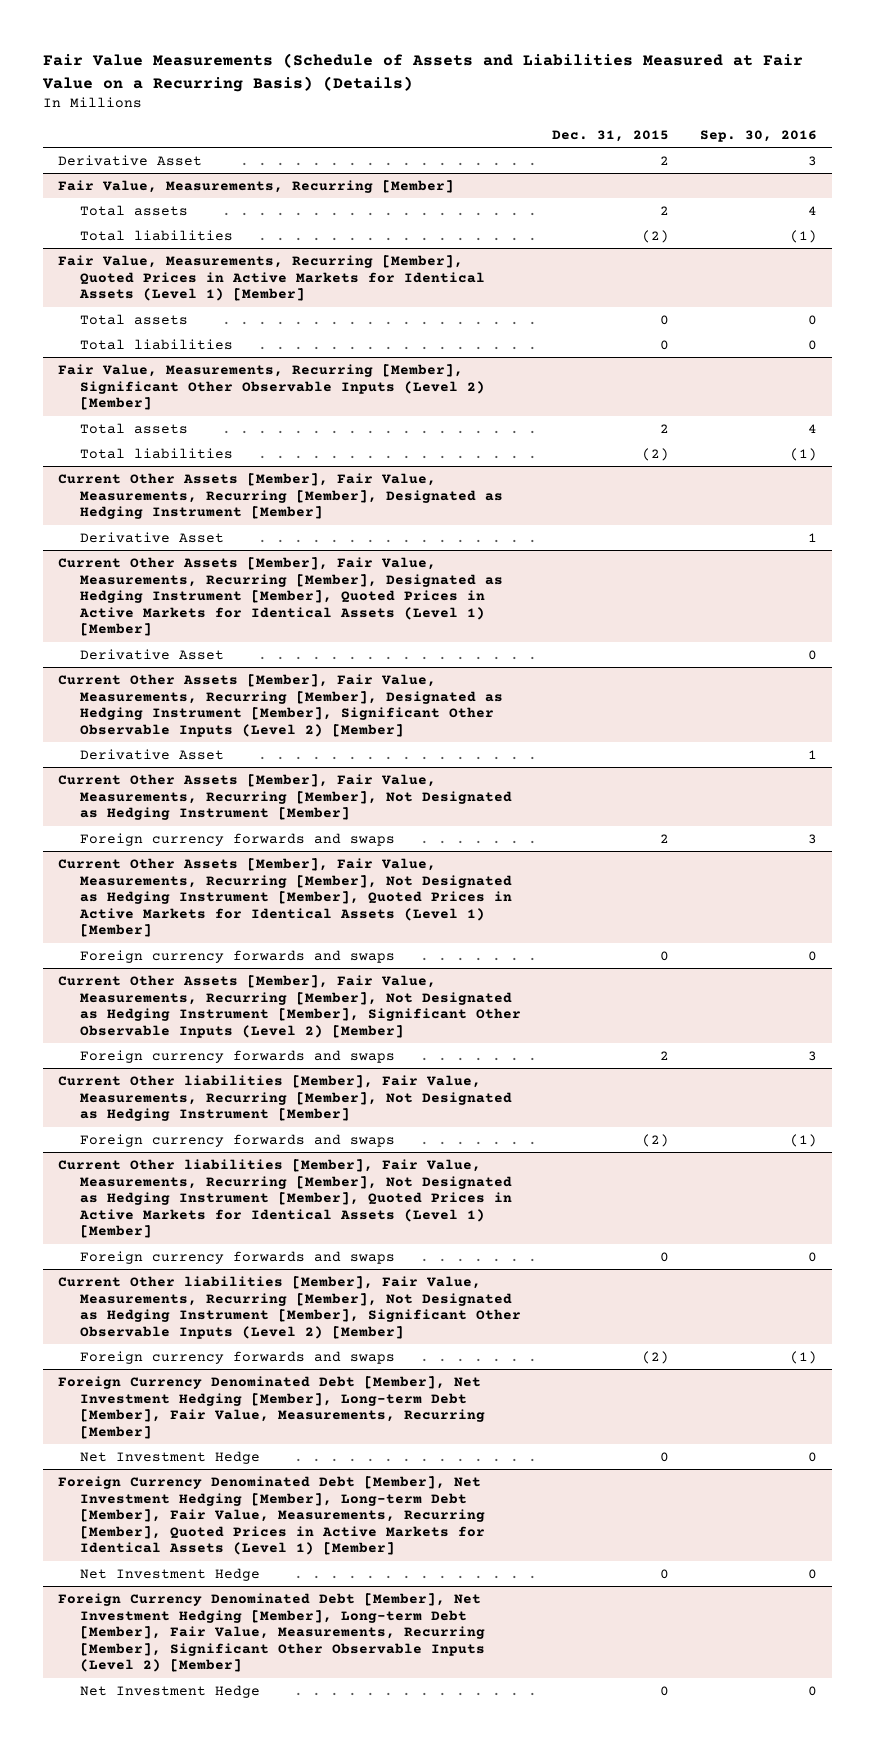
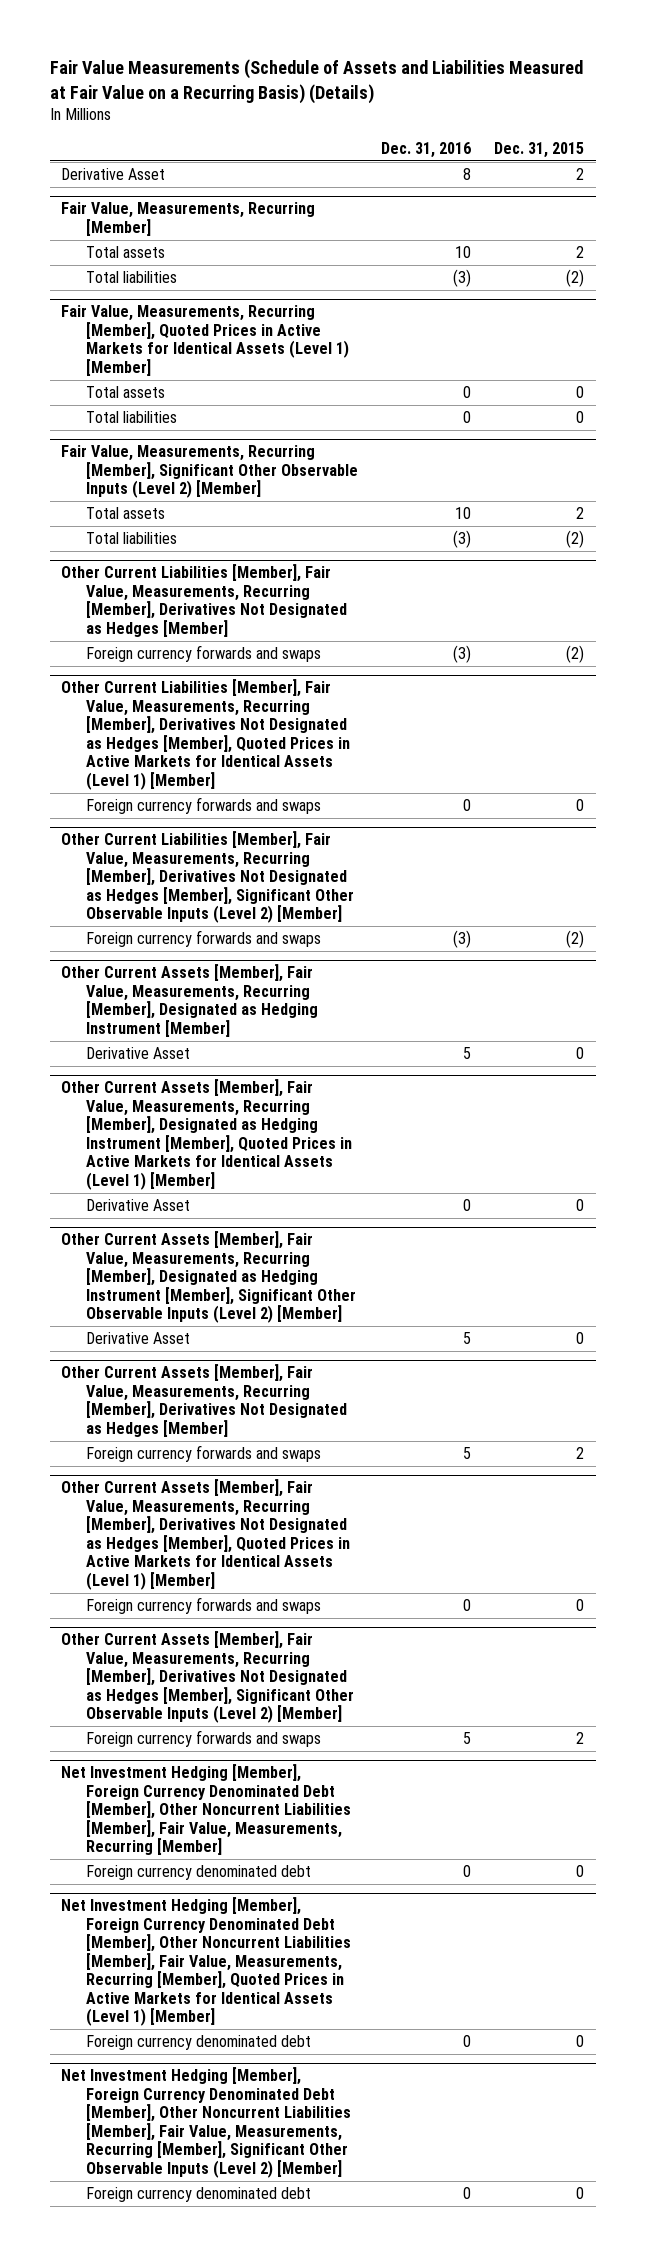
- | Dec. 31, 2015 | Sep. 30, 2016
+ | Dec. 31, 2016 | Dec. 31, 2015
- Current Other Assets [Member], Fair Value, Measurements, Recurring [Member], Designated as Hedging Instrument [Member]
- Derivative Asset | | 1
- Current Other Assets [Member], Fair Value, Measurements, Recurring [Member], Designated as Hedging Instrument [Member], Quoted Prices in Active Markets for Identical Assets (Level 1) [Member]
- Derivative Asset | | 0
- Current Other Assets [Member], Fair Value, Measurements, Recurring [Member], Designated as Hedging Instrument [Member], Significant Other Observable Inputs (Level 2) [Member]
- Derivative Asset | | 1
- Current Other Assets [Member], Fair Value, Measurements, Recurring [Member], Not Designated as Hedging Instrument [Member]
- Foreign currency forwards and swaps | 2 | 3
- Current Other Assets [Member], Fair Value, Measurements, Recurring [Member], Not Designated as Hedging Instrument [Member], Quoted Prices in Active Markets for Identical Assets (Level 1) [Member]
- Foreign currency forwards and swaps | 0 | 0
- Current Other Assets [Member], Fair Value, Measurements, Recurring [Member], Not Designated as Hedging Instrument [Member], Significant Other Observable Inputs (Level 2) [Member]
- Foreign currency forwards and swaps | 2 | 3
- Current Other liabilities [Member], Fair Value, Measurements, Recurring [Member], Not Designated as Hedging Instrument [Member]
+ Other Current Liabilities [Member], Fair Value, Measurements, Recurring [Member], Derivatives Not Designated as Hedges [Member]
- Current Other liabilities [Member], Fair Value, Measurements, Recurring [Member], Not Designated as Hedging Instrument [Member], Quoted Prices in Active Markets for Identical Assets (Level 1) [Member]
+ Other Current Liabilities [Member], Fair Value, Measurements, Recurring [Member], Derivatives Not Designated as Hedges [Member], Quoted Prices in Active Markets for Identical Assets (Level 1) [Member]
- Current Other liabilities [Member], Fair Value, Measurements, Recurring [Member], Not Designated as Hedging Instrument [Member], Significant Other Observable Inputs (Level 2) [Member]
+ Other Current Liabilities [Member], Fair Value, Measurements, Recurring [Member], Derivatives Not Designated as Hedges [Member], Significant Other Observable Inputs (Level 2) [Member]
- Foreign Currency Denominated Debt [Member], Net Investment Hedging [Member], Long-term Debt [Member], Fair Value, Measurements, Recurring [Member]
- Net Investment Hedge | 0 | 0
- Foreign Currency Denominated Debt [Member], Net Investment Hedging [Member], Long-term Debt [Member], Fair Value, Measurements, Recurring [Member], Quoted Prices in Active Markets for Identical Assets (Level 1) [Member]
- Net Investment Hedge | 0 | 0
- Foreign Currency Denominated Debt [Member], Net Investment Hedging [Member], Long-term Debt [Member], Fair Value, Measurements, Recurring [Member], Significant Other Observable Inputs (Level 2) [Member]
- Net Investment Hedge | 0 | 0
+ Other Current Assets [Member], Fair Value, Measurements, Recurring [Member], Designated as Hedging Instrument [Member]
+ Derivative Asset | 5 | 0
+ Other Current Assets [Member], Fair Value, Measurements, Recurring [Member], Designated as Hedging Instrument [Member], Quoted Prices in Active Markets for Identical Assets (Level 1) [Member]
+ Derivative Asset | 0 | 0
+ Other Current Assets [Member], Fair Value, Measurements, Recurring [Member], Designated as Hedging Instrument [Member], Significant Other Observable Inputs (Level 2) [Member]
+ Derivative Asset | 5 | 0
+ Other Current Assets [Member], Fair Value, Measurements, Recurring [Member], Derivatives Not Designated as Hedges [Member]
+ Foreign currency forwards and swaps | 5 | 2
+ Other Current Assets [Member], Fair Value, Measurements, Recurring [Member], Derivatives Not Designated as Hedges [Member], Quoted Prices in Active Markets for Identical Assets (Level 1) [Member]
+ Foreign currency forwards and swaps | 0 | 0
+ Other Current Assets [Member], Fair Value, Measurements, Recurring [Member], Derivatives Not Designated as Hedges [Member], Significant Other Observable Inputs (Level 2) [Member]
+ Foreign currency forwards and swaps | 5 | 2
+ Net Investment Hedging [Member], Foreign Currency Denominated Debt [Member], Other Noncurrent Liabilities [Member], Fair Value, Measurements, Recurring [Member]
+ Foreign currency denominated debt | 0 | 0
+ Net Investment Hedging [Member], Foreign Currency Denominated Debt [Member], Other Noncurrent Liabilities [Member], Fair Value, Measurements, Recurring [Member], Quoted Prices in Active Markets for Identical Assets (Level 1) [Member]
+ Foreign currency denominated debt | 0 | 0
+ Net Investment Hedging [Member], Foreign Currency Denominated Debt [Member], Other Noncurrent Liabilities [Member], Fair Value, Measurements, Recurring [Member], Significant Other Observable Inputs (Level 2) [Member]
+ Foreign currency denominated debt | 0 | 0

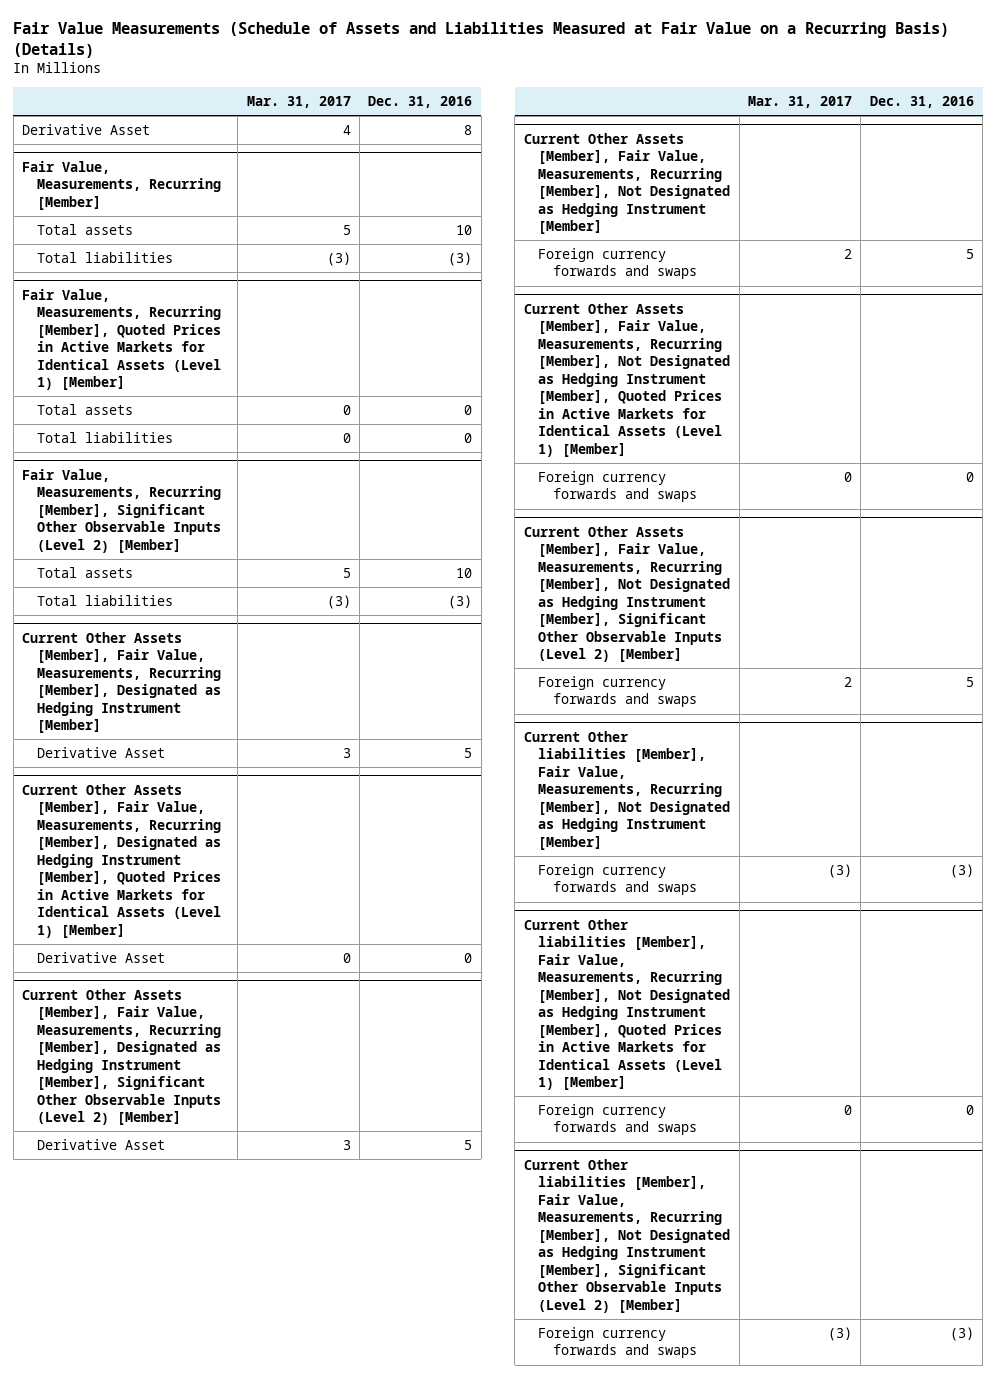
- | Dec. 31, 2016 | Dec. 31, 2015
+ | Mar. 31, 2017 | Dec. 31, 2016
- Other Current Liabilities [Member], Fair Value, Measurements, Recurring [Member], Derivatives Not Designated as Hedges [Member]
- Foreign currency forwards and swaps | (3) | (2)
- Other Current Liabilities [Member], Fair Value, Measurements, Recurring [Member], Derivatives Not Designated as Hedges [Member], Quoted Prices in Active Markets for Identical Assets (Level 1) [Member]
- Foreign currency forwards and swaps | 0 | 0
- Other Current Liabilities [Member], Fair Value, Measurements, Recurring [Member], Derivatives Not Designated as Hedges [Member], Significant Other Observable Inputs (Level 2) [Member]
- Foreign currency forwards and swaps | (3) | (2)
- Other Current Assets [Member], Fair Value, Measurements, Recurring [Member], Designated as Hedging Instrument [Member]
+ Current Other Assets [Member], Fair Value, Measurements, Recurring [Member], Designated as Hedging Instrument [Member]
- Other Current Assets [Member], Fair Value, Measurements, Recurring [Member], Designated as Hedging Instrument [Member], Quoted Prices in Active Markets for Identical Assets (Level 1) [Member]
+ Current Other Assets [Member], Fair Value, Measurements, Recurring [Member], Designated as Hedging Instrument [Member], Quoted Prices in Active Markets for Identical Assets (Level 1) [Member]
- Other Current Assets [Member], Fair Value, Measurements, Recurring [Member], Designated as Hedging Instrument [Member], Significant Other Observable Inputs (Level 2) [Member]
+ Current Other Assets [Member], Fair Value, Measurements, Recurring [Member], Designated as Hedging Instrument [Member], Significant Other Observable Inputs (Level 2) [Member]
- Other Current Assets [Member], Fair Value, Measurements, Recurring [Member], Derivatives Not Designated as Hedges [Member]
+ Current Other Assets [Member], Fair Value, Measurements, Recurring [Member], Not Designated as Hedging Instrument [Member]
- Other Current Assets [Member], Fair Value, Measurements, Recurring [Member], Derivatives Not Designated as Hedges [Member], Quoted Prices in Active Markets for Identical Assets (Level 1) [Member]
+ Current Other Assets [Member], Fair Value, Measurements, Recurring [Member], Not Designated as Hedging Instrument [Member], Quoted Prices in Active Markets for Identical Assets (Level 1) [Member]
- Other Current Assets [Member], Fair Value, Measurements, Recurring [Member], Derivatives Not Designated as Hedges [Member], Significant Other Observable Inputs (Level 2) [Member]
+ Current Other Assets [Member], Fair Value, Measurements, Recurring [Member], Not Designated as Hedging Instrument [Member], Significant Other Observable Inputs (Level 2) [Member]
- Net Investment Hedging [Member], Foreign Currency Denominated Debt [Member], Other Noncurrent Liabilities [Member], Fair Value, Measurements, Recurring [Member]
- Foreign currency denominated debt | 0 | 0
- Net Investment Hedging [Member], Foreign Currency Denominated Debt [Member], Other Noncurrent Liabilities [Member], Fair Value, Measurements, Recurring [Member], Quoted Prices in Active Markets for Identical Assets (Level 1) [Member]
- Foreign currency denominated debt | 0 | 0
- Net Investment Hedging [Member], Foreign Currency Denominated Debt [Member], Other Noncurrent Liabilities [Member], Fair Value, Measurements, Recurring [Member], Significant Other Observable Inputs (Level 2) [Member]
- Foreign currency denominated debt | 0 | 0
+ Current Other liabilities [Member], Fair Value, Measurements, Recurring [Member], Not Designated as Hedging Instrument [Member]
+ Foreign currency forwards and swaps | (3) | (3)
+ Current Other liabilities [Member], Fair Value, Measurements, Recurring [Member], Not Designated as Hedging Instrument [Member], Quoted Prices in Active Markets for Identical Assets (Level 1) [Member]
+ Foreign currency forwards and swaps | 0 | 0
+ Current Other liabilities [Member], Fair Value, Measurements, Recurring [Member], Not Designated as Hedging Instrument [Member], Significant Other Observable Inputs (Level 2) [Member]
+ Foreign currency forwards and swaps | (3) | (3)

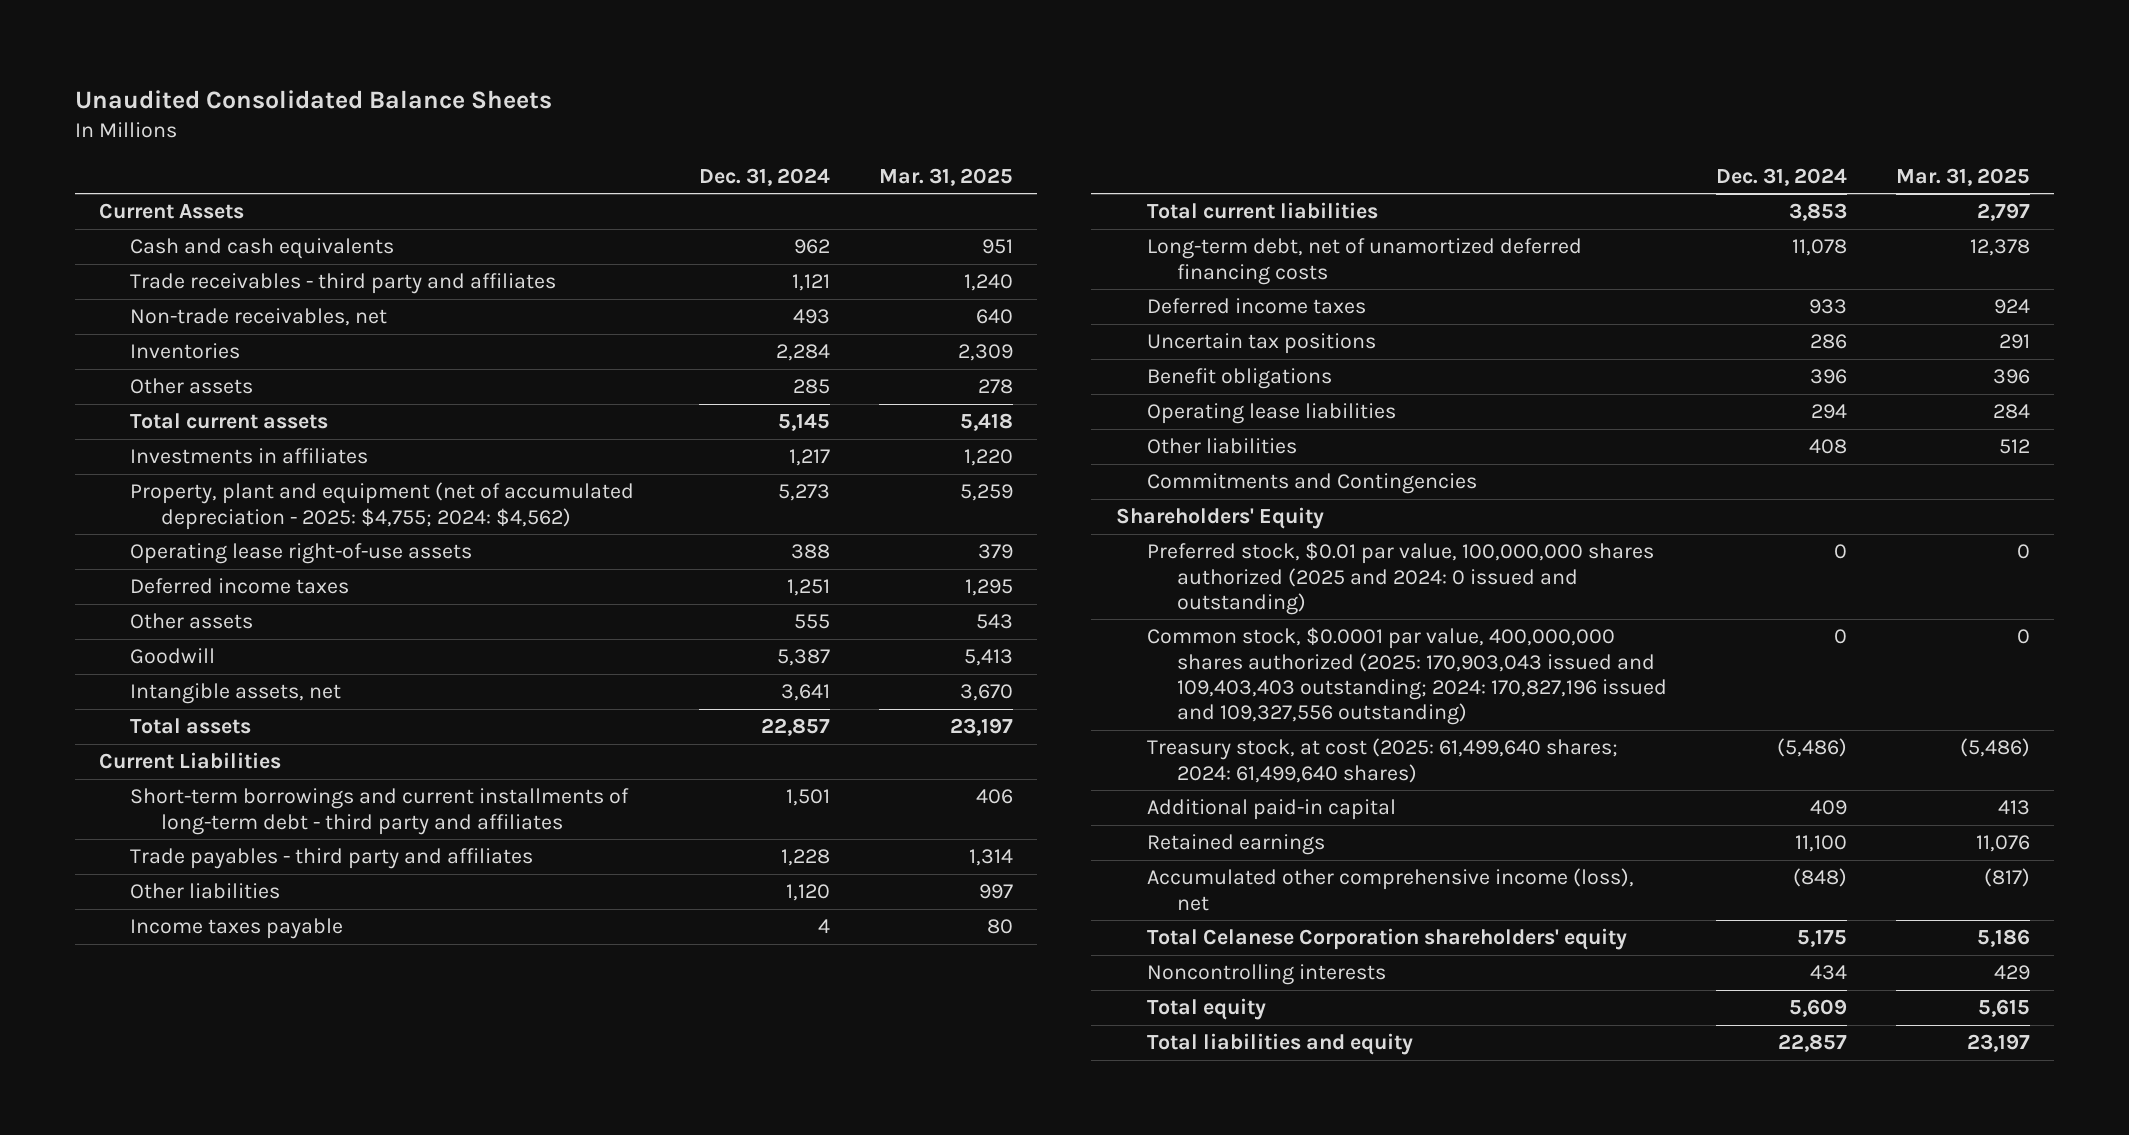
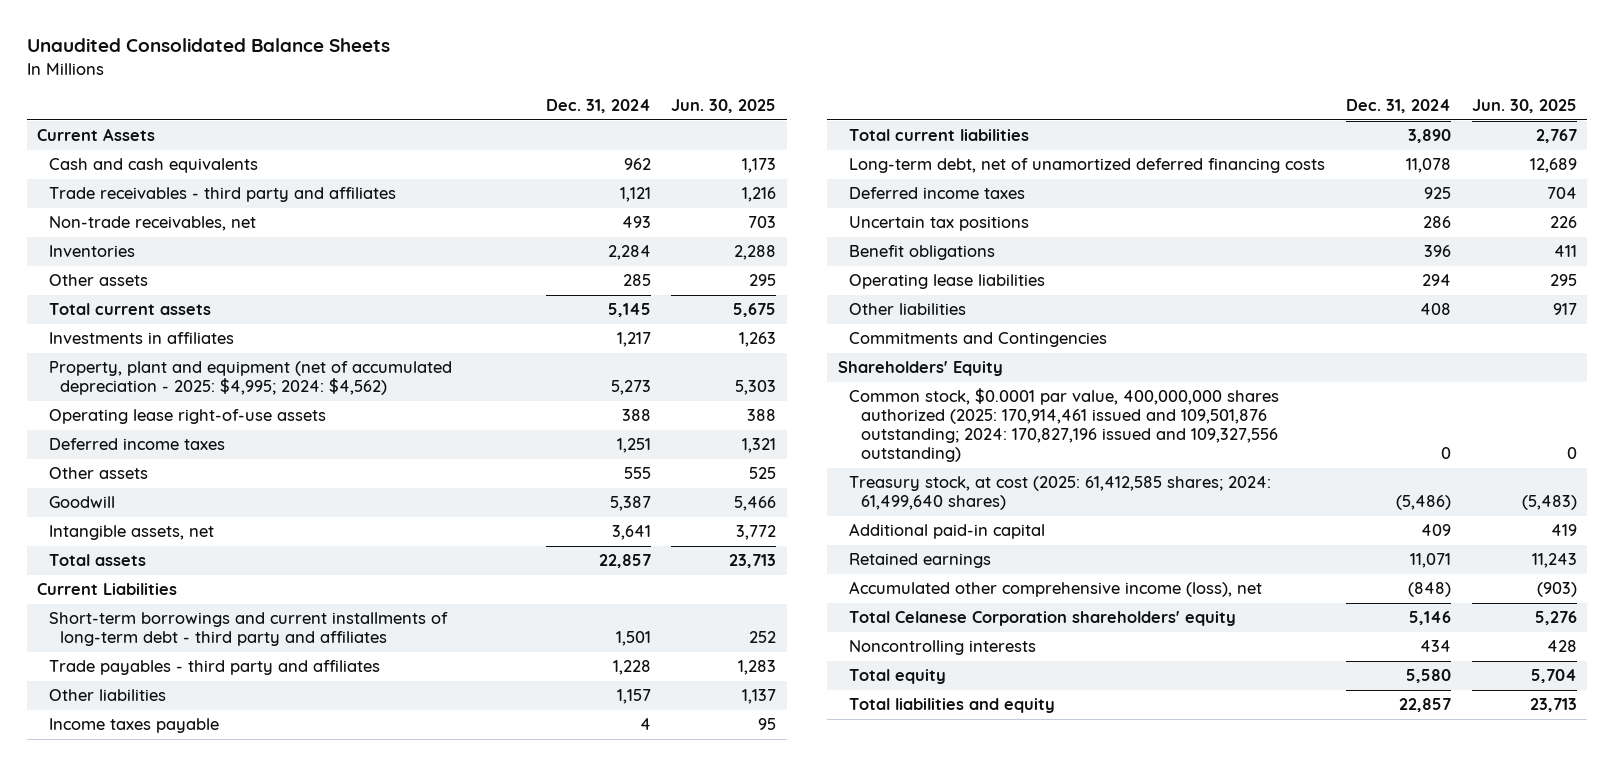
- | Dec. 31, 2024 | Mar. 31, 2025
+ | Dec. 31, 2024 | Jun. 30, 2025
- Property, plant and equipment (net of accumulated depreciation - 2025: $4,755; 2024: $4,562) | 5,273 | 5,259
+ Property, plant and equipment (net of accumulated depreciation - 2025: $4,995; 2024: $4,562) | 5,273 | 5,303
- Other liabilities | 1,120 | 997
+ Other liabilities | 1,157 | 1,137
- Total current liabilities | 3,853 | 2,797
+ Total current liabilities | 3,890 | 2,767
- Deferred income taxes | 933 | 924
+ Deferred income taxes | 925 | 704
- Preferred stock, $0.01 par value, 100,000,000 shares authorized (2025 and 2024: 0 issued and outstanding) | 0 | 0
- Common stock, $0.0001 par value, 400,000,000 shares authorized (2025: 170,903,043 issued and 109,403,403 outstanding; 2024: 170,827,196 issued and 109,327,556 outstanding) | 0 | 0
- Treasury stock, at cost (2025: 61,499,640 shares; 2024: 61,499,640 shares) | (5,486) | (5,486)
+ Common stock, $0.0001 par value, 400,000,000 shares authorized (2025: 170,914,461 issued and 109,501,876 outstanding; 2024: 170,827,196 issued and 109,327,556 outstanding) | 0 | 0
+ Treasury stock, at cost (2025: 61,412,585 shares; 2024: 61,499,640 shares) | (5,486) | (5,483)
- Retained earnings | 11,100 | 11,076
+ Retained earnings | 11,071 | 11,243
- Total Celanese Corporation shareholders' equity | 5,175 | 5,186
+ Total Celanese Corporation shareholders' equity | 5,146 | 5,276
- Total equity | 5,609 | 5,615
+ Total equity | 5,580 | 5,704

